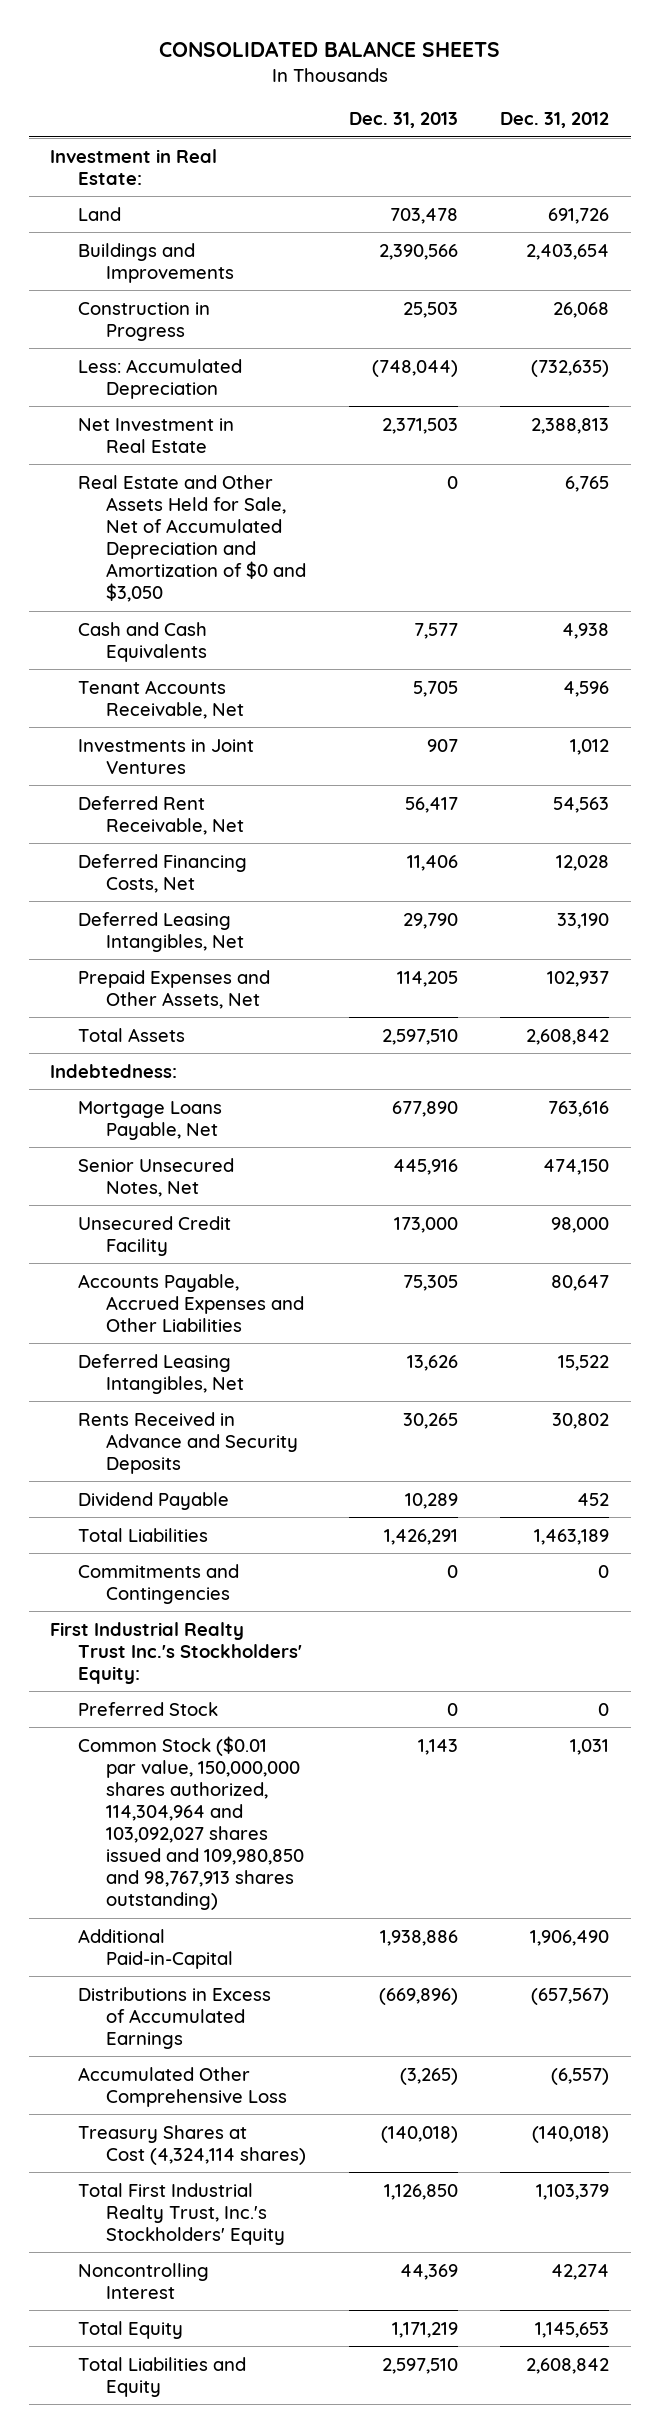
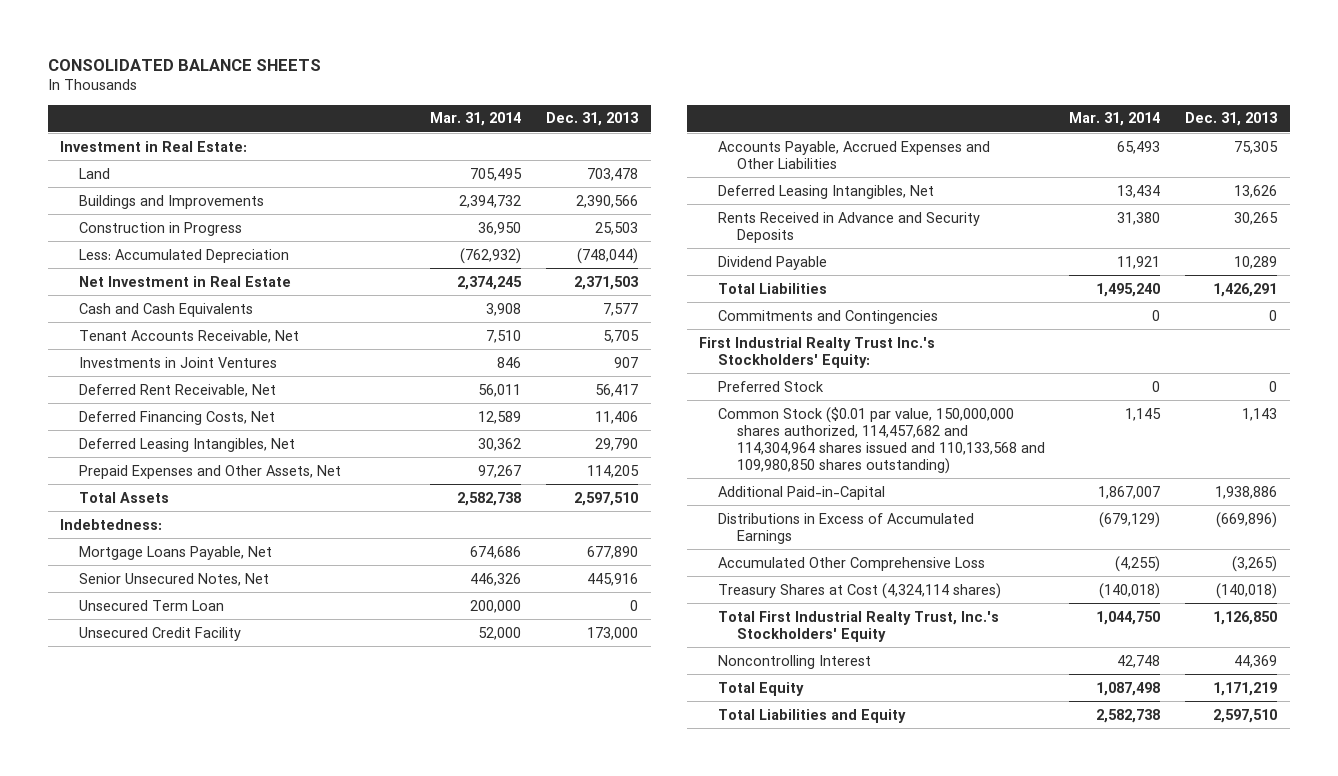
- | Dec. 31, 2013 | Dec. 31, 2012
+ | Mar. 31, 2014 | Dec. 31, 2013
- Real Estate and Other Assets Held for Sale, Net of Accumulated Depreciation and Amortization of $0 and $3,050 | 0 | 6,765
+ Unsecured Term Loan | 200,000 | 0
- Common Stock ($0.01 par value, 150,000,000 shares authorized, 114,304,964 and 103,092,027 shares issued and 109,980,850 and 98,767,913 shares outstanding) | 1,143 | 1,031
+ Common Stock ($0.01 par value, 150,000,000 shares authorized, 114,457,682 and 114,304,964 shares issued and 110,133,568 and 109,980,850 shares outstanding) | 1,145 | 1,143

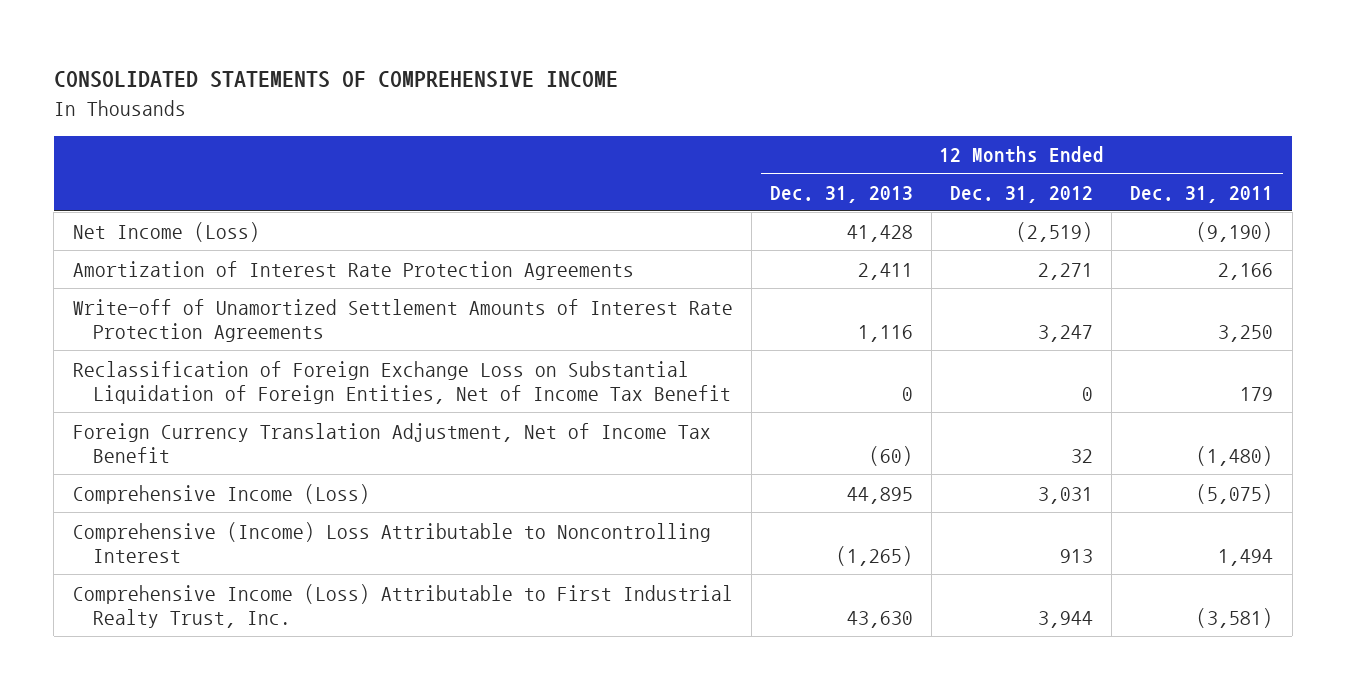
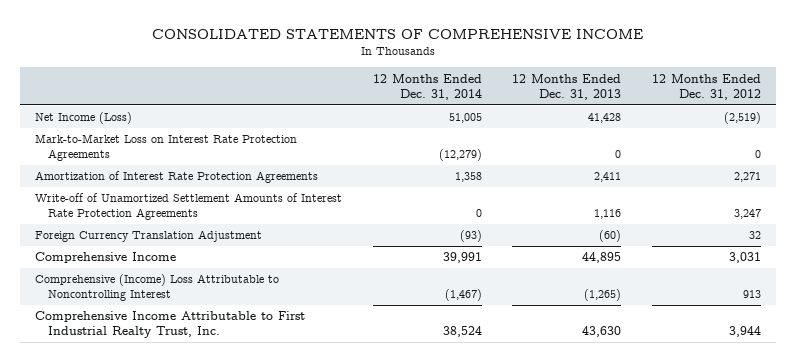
- | 12 Months Ended Dec. 31, 2013 | 12 Months Ended Dec. 31, 2012 | 12 Months Ended Dec. 31, 2011
+ | 12 Months Ended Dec. 31, 2014 | 12 Months Ended Dec. 31, 2013 | 12 Months Ended Dec. 31, 2012
+ Mark-to-Market Loss on Interest Rate Protection Agreements | (12,279) | 0 | 0
- Reclassification of Foreign Exchange Loss on Substantial Liquidation of Foreign Entities, Net of Income Tax Benefit | 0 | 0 | 179
- Foreign Currency Translation Adjustment, Net of Income Tax Benefit | (60) | 32 | (1,480)
- Comprehensive Income (Loss) | 44,895 | 3,031 | (5,075)
+ Foreign Currency Translation Adjustment | (93) | (60) | 32
+ Comprehensive Income | 39,991 | 44,895 | 3,031
- Comprehensive Income (Loss) Attributable to First Industrial Realty Trust, Inc. | 43,630 | 3,944 | (3,581)
+ Comprehensive Income Attributable to First Industrial Realty Trust, Inc. | 38,524 | 43,630 | 3,944

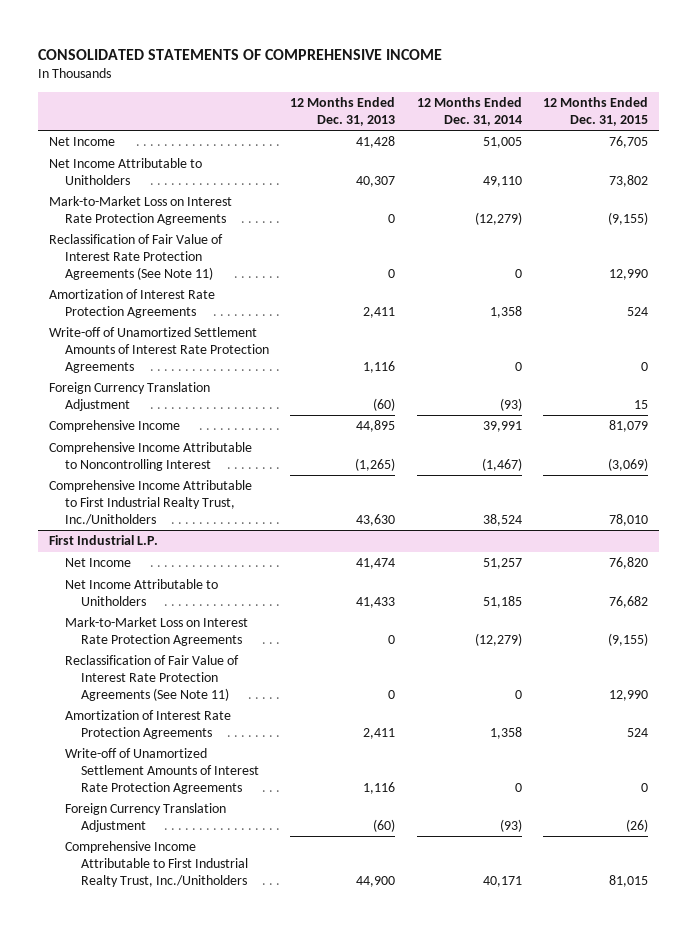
- | 12 Months Ended Dec. 31, 2014 | 12 Months Ended Dec. 31, 2013 | 12 Months Ended Dec. 31, 2012
+ | 12 Months Ended Dec. 31, 2013 | 12 Months Ended Dec. 31, 2014 | 12 Months Ended Dec. 31, 2015
- Net Income (Loss) | 51,005 | 41,428 | (2,519)
+ Net Income | 41,428 | 51,005 | 76,705
+ Net Income Attributable to Unitholders | 40,307 | 49,110 | 73,802
+ Reclassification of Fair Value of Interest Rate Protection Agreements (See Note 11) | 0 | 0 | 12,990
- Comprehensive (Income) Loss Attributable to Noncontrolling Interest | (1,467) | (1,265) | 913
- Comprehensive Income Attributable to First Industrial Realty Trust, Inc. | 38,524 | 43,630 | 3,944
+ Comprehensive Income Attributable to Noncontrolling Interest | (1,265) | (1,467) | (3,069)
+ Comprehensive Income Attributable to First Industrial Realty Trust, Inc./Unitholders | 43,630 | 38,524 | 78,010
+ First Industrial L.P.
+ Net Income | 41,474 | 51,257 | 76,820
+ Net Income Attributable to Unitholders | 41,433 | 51,185 | 76,682
+ Mark-to-Market Loss on Interest Rate Protection Agreements | 0 | (12,279) | (9,155)
+ Reclassification of Fair Value of Interest Rate Protection Agreements (See Note 11) | 0 | 0 | 12,990
+ Amortization of Interest Rate Protection Agreements | 2,411 | 1,358 | 524
+ Write-off of Unamortized Settlement Amounts of Interest Rate Protection Agreements | 1,116 | 0 | 0
+ Foreign Currency Translation Adjustment | (60) | (93) | (26)
+ Comprehensive Income Attributable to First Industrial Realty Trust, Inc./Unitholders | 44,900 | 40,171 | 81,015

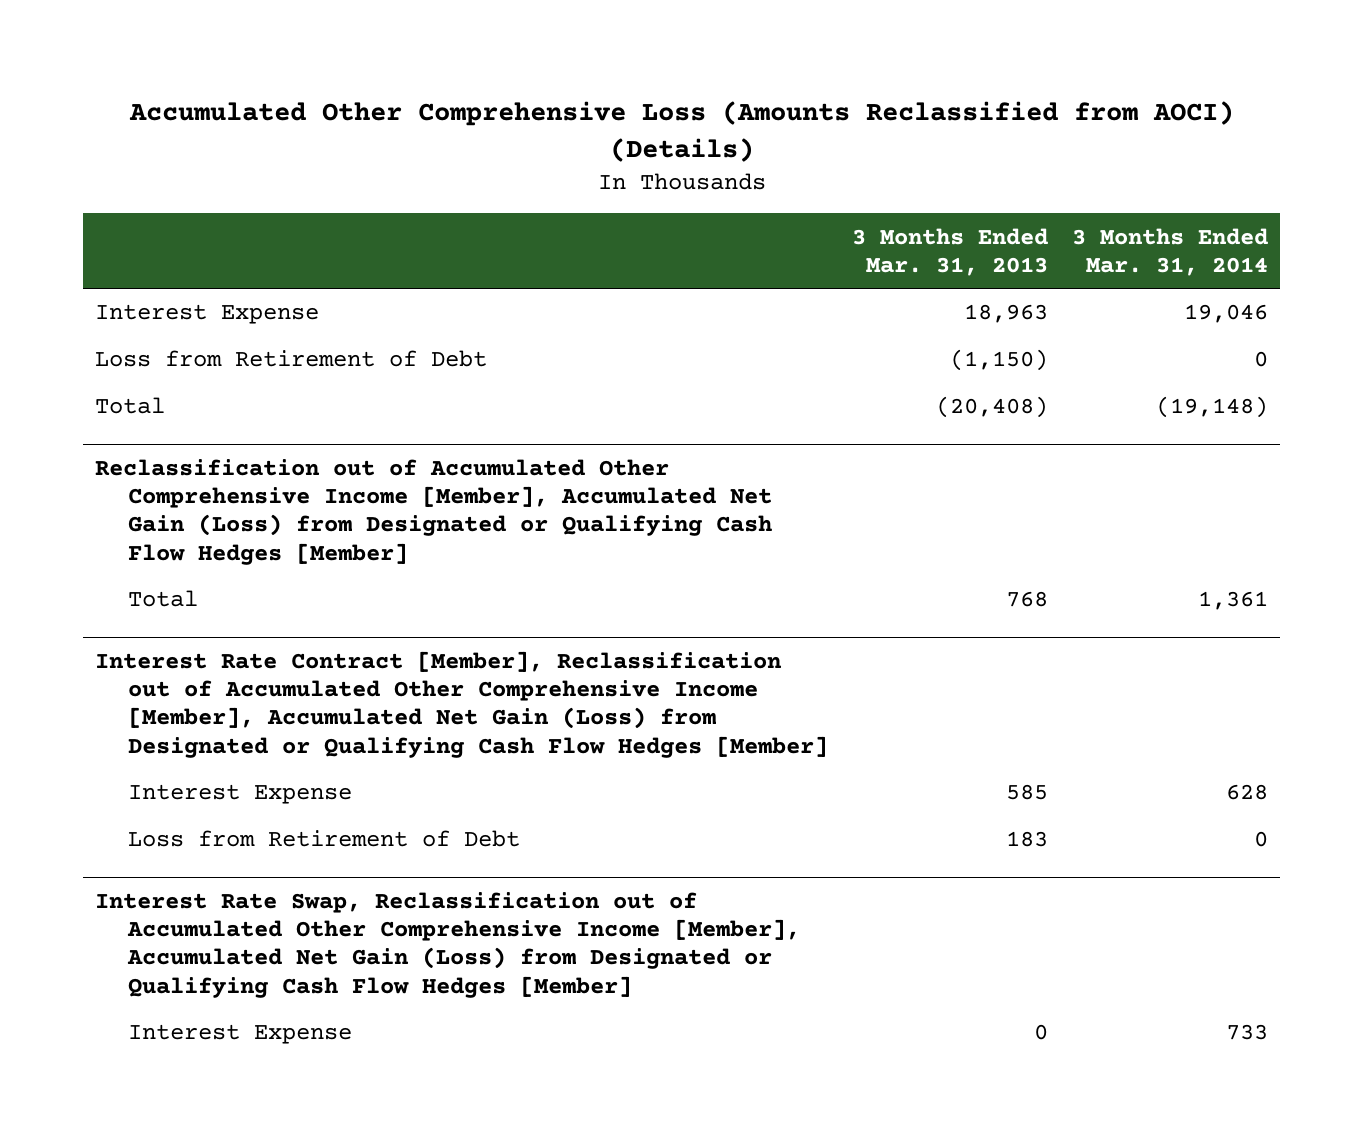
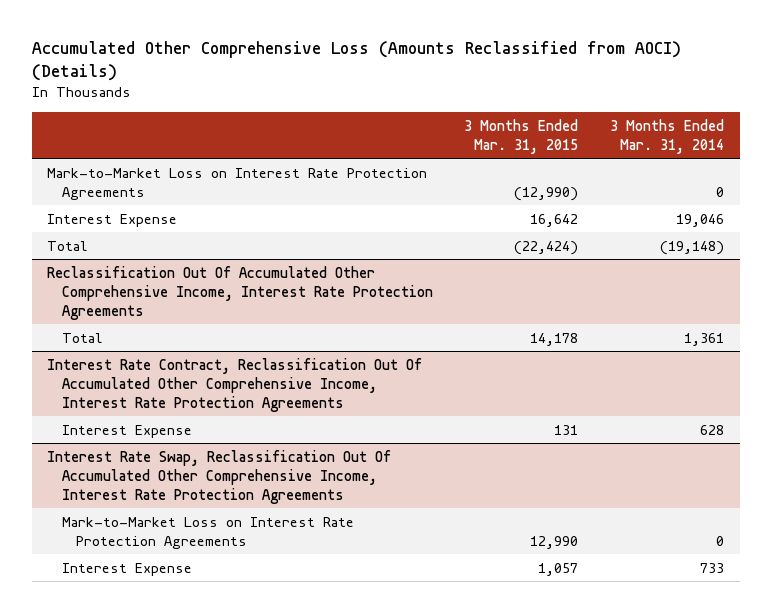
- | 3 Months Ended Mar. 31, 2013 | 3 Months Ended Mar. 31, 2014
+ | 3 Months Ended Mar. 31, 2015 | 3 Months Ended Mar. 31, 2014
+ Mark-to-Market Loss on Interest Rate Protection Agreements | (12,990) | 0
- Loss from Retirement of Debt | (1,150) | 0
- Reclassification out of Accumulated Other Comprehensive Income [Member], Accumulated Net Gain (Loss) from Designated or Qualifying Cash Flow Hedges [Member]
+ Reclassification Out Of Accumulated Other Comprehensive Income, Interest Rate Protection Agreements
- Interest Rate Contract [Member], Reclassification out of Accumulated Other Comprehensive Income [Member], Accumulated Net Gain (Loss) from Designated or Qualifying Cash Flow Hedges [Member]
+ Interest Rate Contract, Reclassification Out Of Accumulated Other Comprehensive Income, Interest Rate Protection Agreements
- Loss from Retirement of Debt | 183 | 0
- Interest Rate Swap, Reclassification out of Accumulated Other Comprehensive Income [Member], Accumulated Net Gain (Loss) from Designated or Qualifying Cash Flow Hedges [Member]
+ Interest Rate Swap, Reclassification Out Of Accumulated Other Comprehensive Income, Interest Rate Protection Agreements
+ Mark-to-Market Loss on Interest Rate Protection Agreements | 12,990 | 0

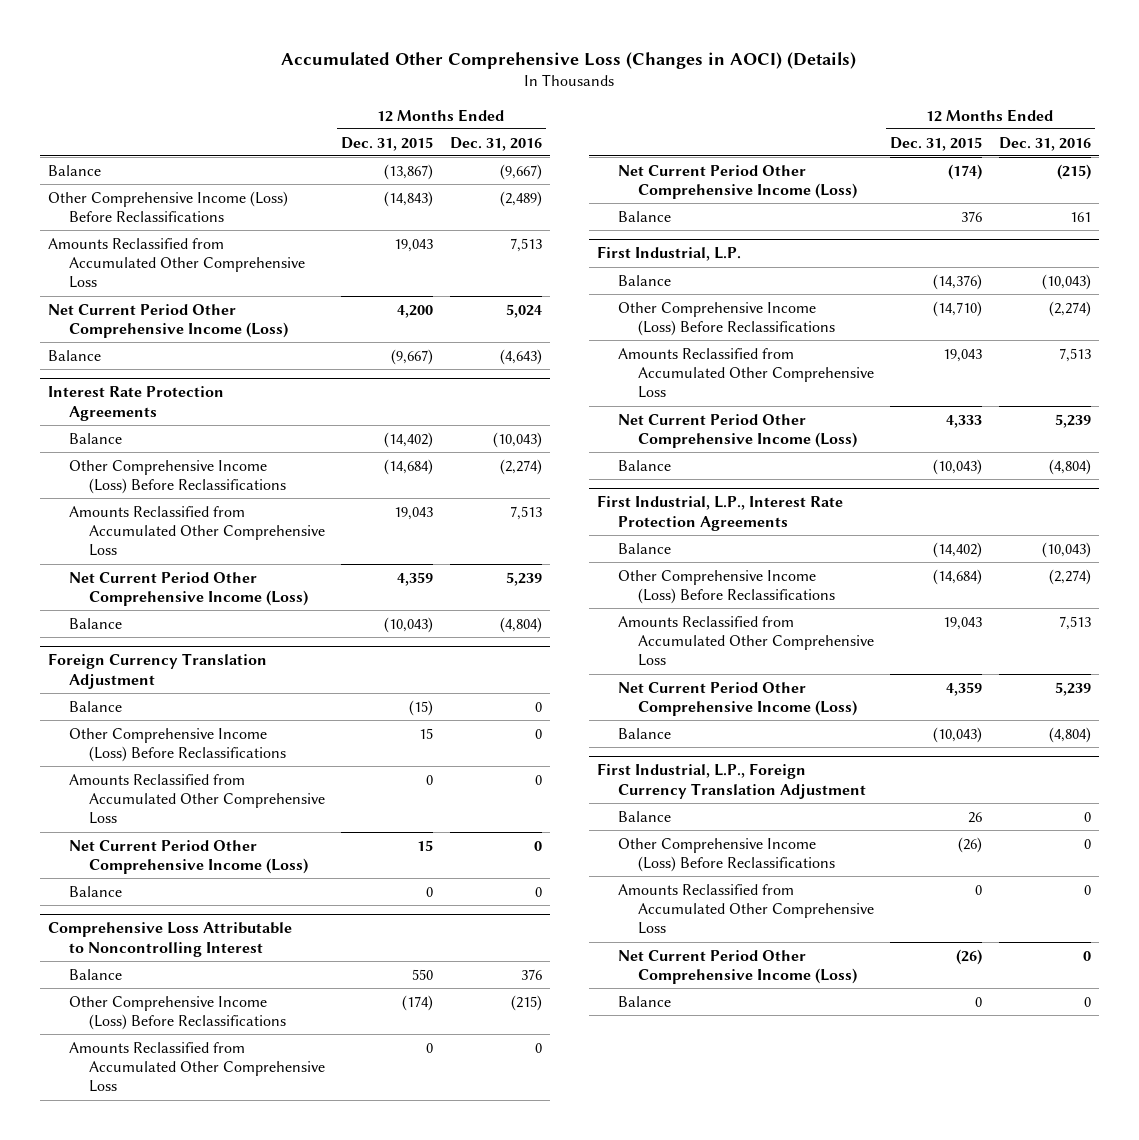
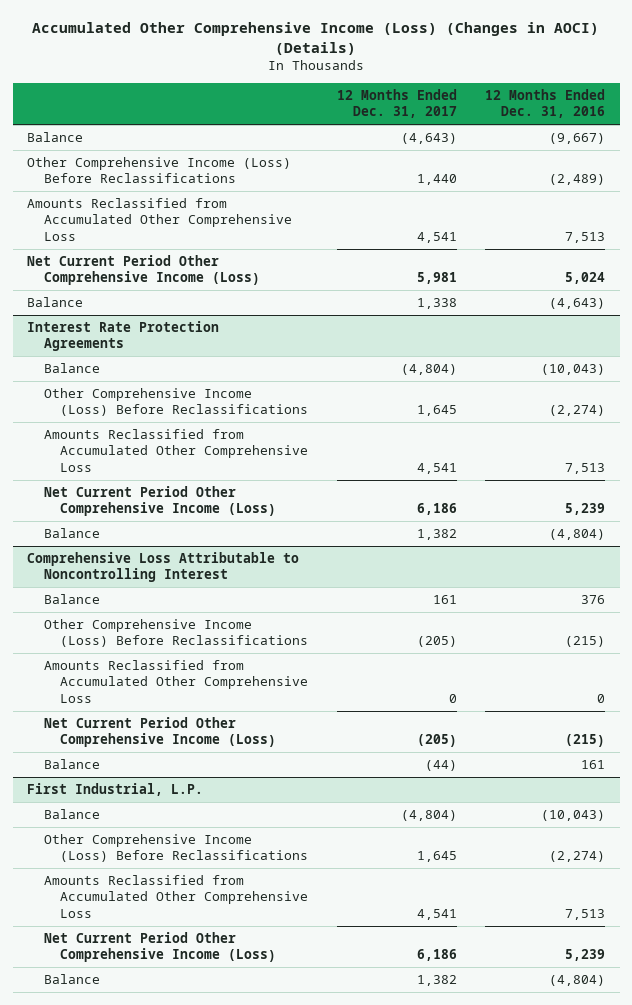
- Accumulated Other Comprehensive Loss (Changes in AOCI) (Details)
+ Accumulated Other Comprehensive Income (Loss) (Changes in AOCI) (Details)
- | 12 Months Ended Dec. 31, 2015 | 12 Months Ended Dec. 31, 2016
+ | 12 Months Ended Dec. 31, 2017 | 12 Months Ended Dec. 31, 2016
- Foreign Currency Translation Adjustment
- Balance | (15) | 0
- Other Comprehensive Income (Loss) Before Reclassifications | 15 | 0
- Amounts Reclassified from Accumulated Other Comprehensive Loss | 0 | 0
- Net Current Period Other Comprehensive Income (Loss) | 15 | 0
- Balance | 0 | 0
- First Industrial, L.P., Interest Rate Protection Agreements
- Balance | (14,402) | (10,043)
- Other Comprehensive Income (Loss) Before Reclassifications | (14,684) | (2,274)
- Amounts Reclassified from Accumulated Other Comprehensive Loss | 19,043 | 7,513
- Net Current Period Other Comprehensive Income (Loss) | 4,359 | 5,239
- Balance | (10,043) | (4,804)
- First Industrial, L.P., Foreign Currency Translation Adjustment
- Balance | 26 | 0
- Other Comprehensive Income (Loss) Before Reclassifications | (26) | 0
- Amounts Reclassified from Accumulated Other Comprehensive Loss | 0 | 0
- Net Current Period Other Comprehensive Income (Loss) | (26) | 0
- Balance | 0 | 0

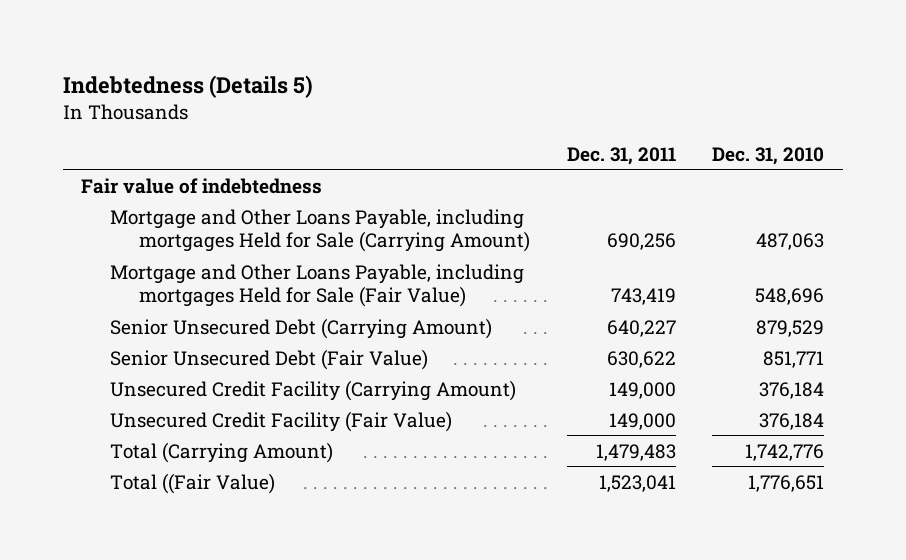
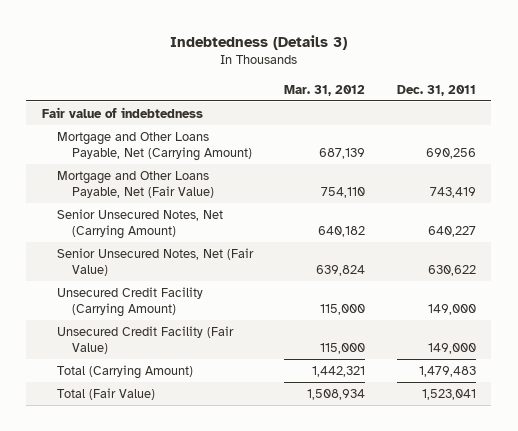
- Indebtedness (Details 5)
+ Indebtedness (Details 3)
- | Dec. 31, 2011 | Dec. 31, 2010
+ | Mar. 31, 2012 | Dec. 31, 2011
- Mortgage and Other Loans Payable, including mortgages Held for Sale (Carrying Amount) | 690,256 | 487,063
- Mortgage and Other Loans Payable, including mortgages Held for Sale (Fair Value) | 743,419 | 548,696
- Senior Unsecured Debt (Carrying Amount) | 640,227 | 879,529
- Senior Unsecured Debt (Fair Value) | 630,622 | 851,771
+ Mortgage and Other Loans Payable, Net (Carrying Amount) | 687,139 | 690,256
+ Mortgage and Other Loans Payable, Net (Fair Value) | 754,110 | 743,419
+ Senior Unsecured Notes, Net (Carrying Amount) | 640,182 | 640,227
+ Senior Unsecured Notes, Net (Fair Value) | 639,824 | 630,622
- Total ((Fair Value) | 1,523,041 | 1,776,651
+ Total (Fair Value) | 1,508,934 | 1,523,041

